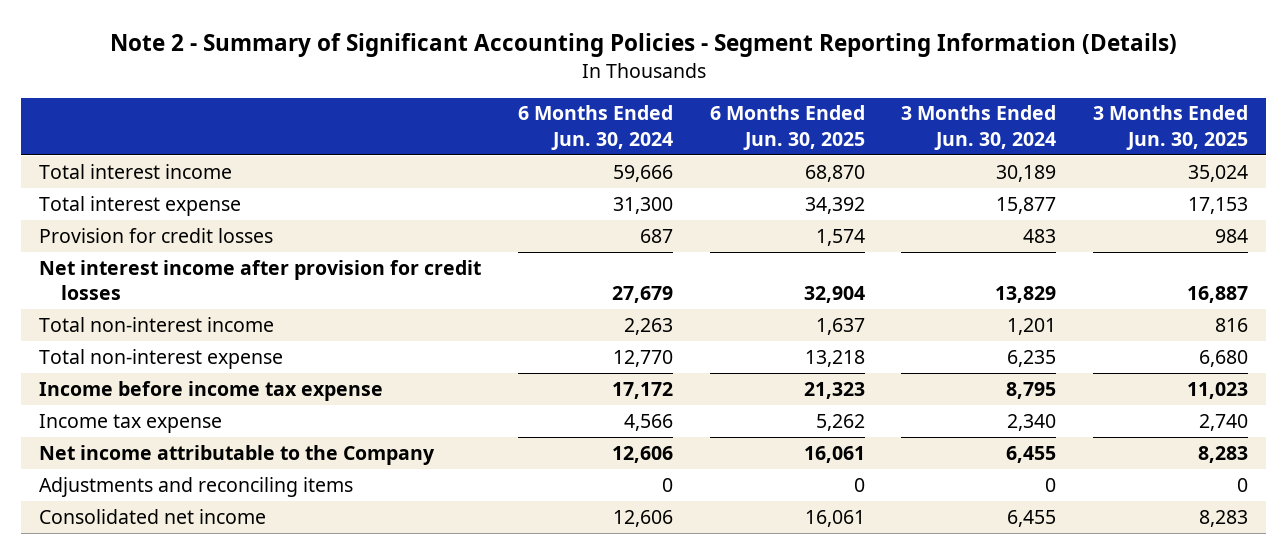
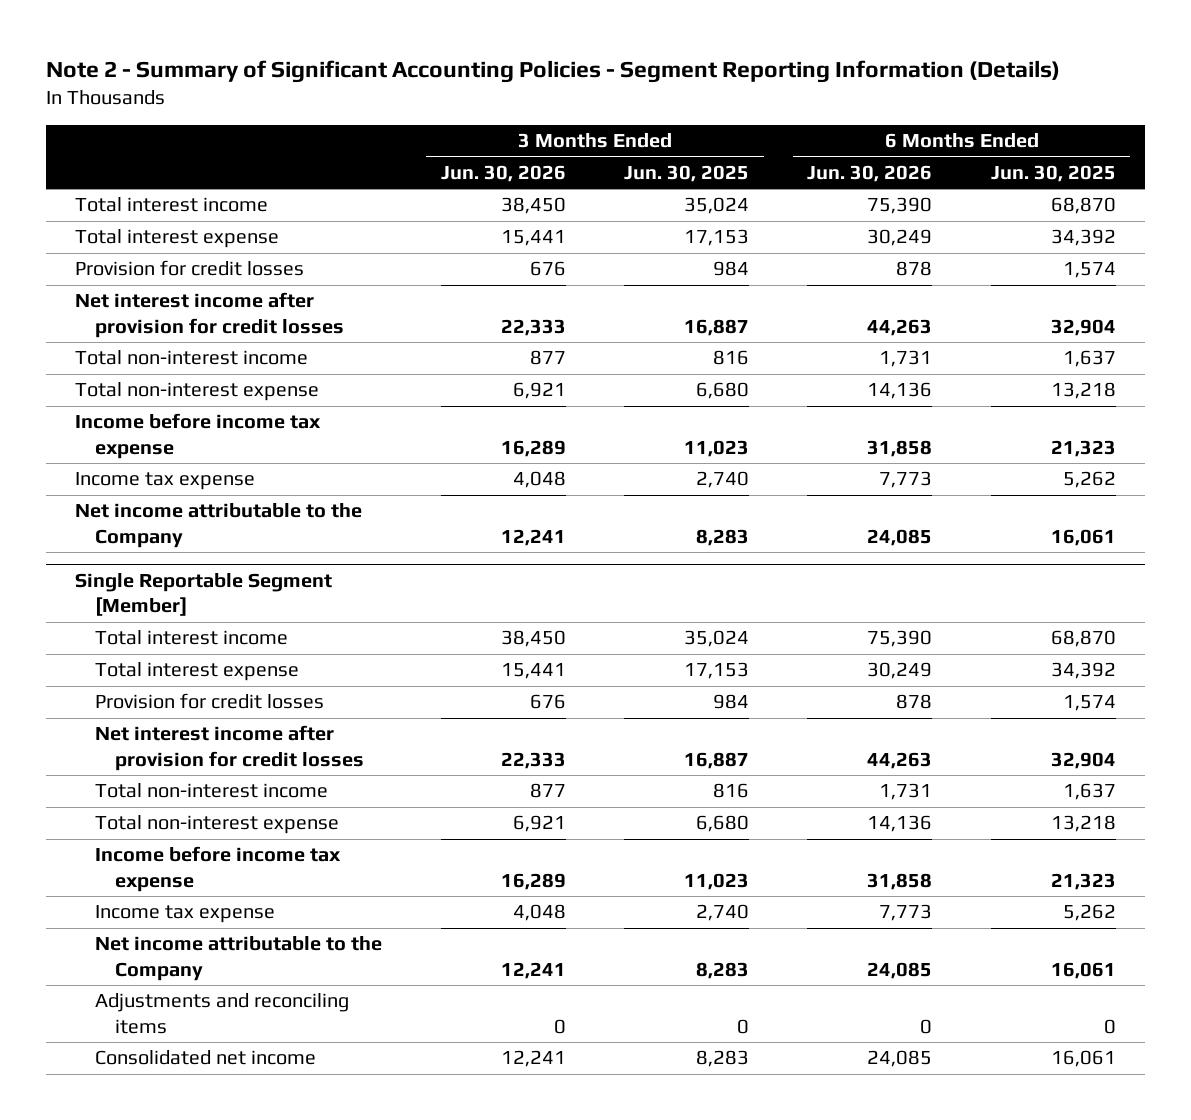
- | 6 Months Ended Jun. 30, 2024 | 6 Months Ended Jun. 30, 2025 | 3 Months Ended Jun. 30, 2024 | 3 Months Ended Jun. 30, 2025
+ | 3 Months Ended Jun. 30, 2026 | 3 Months Ended Jun. 30, 2025 | 6 Months Ended Jun. 30, 2026 | 6 Months Ended Jun. 30, 2025
+ Single Reportable Segment [Member]
+ Total interest income | 38,450 | 35,024 | 75,390 | 68,870
+ Total interest expense | 15,441 | 17,153 | 30,249 | 34,392
+ Provision for credit losses | 676 | 984 | 878 | 1,574
+ Net interest income after provision for credit losses | 22,333 | 16,887 | 44,263 | 32,904
+ Total non-interest income | 877 | 816 | 1,731 | 1,637
+ Total non-interest expense | 6,921 | 6,680 | 14,136 | 13,218
+ Income before income tax expense | 16,289 | 11,023 | 31,858 | 21,323
+ Income tax expense | 4,048 | 2,740 | 7,773 | 5,262
+ Net income attributable to the Company | 12,241 | 8,283 | 24,085 | 16,061

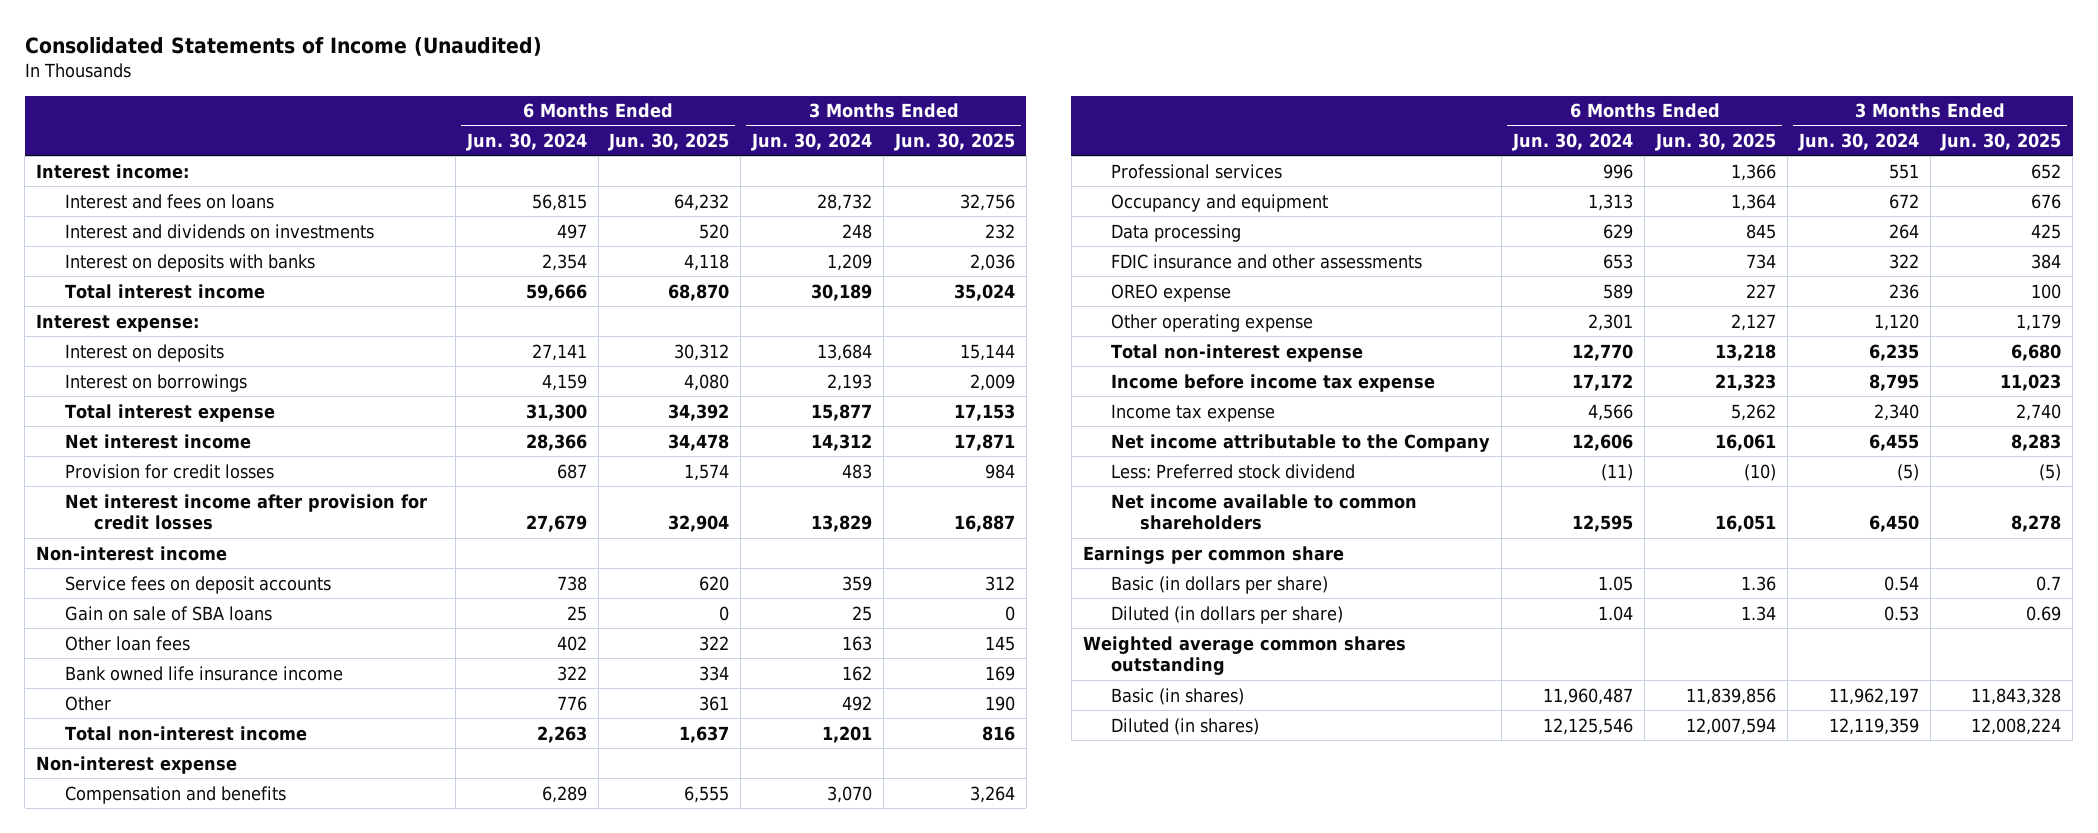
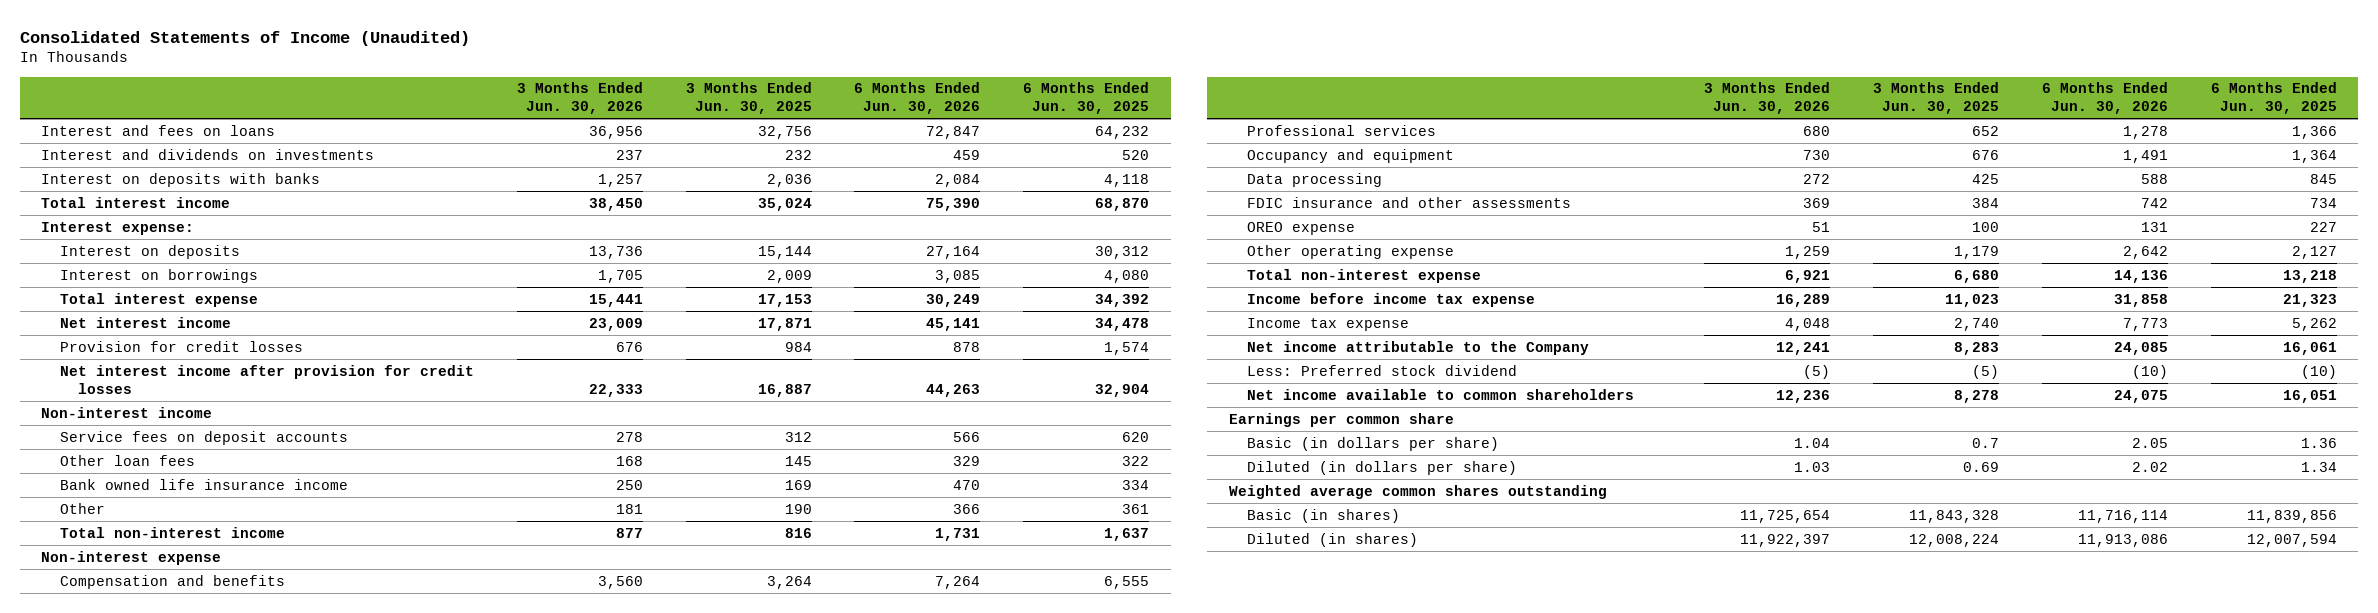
- | 6 Months Ended Jun. 30, 2024 | 6 Months Ended Jun. 30, 2025 | 3 Months Ended Jun. 30, 2024 | 3 Months Ended Jun. 30, 2025
+ | 3 Months Ended Jun. 30, 2026 | 3 Months Ended Jun. 30, 2025 | 6 Months Ended Jun. 30, 2026 | 6 Months Ended Jun. 30, 2025
- Interest income:
- Gain on sale of SBA loans | 25 | 0 | 25 | 0

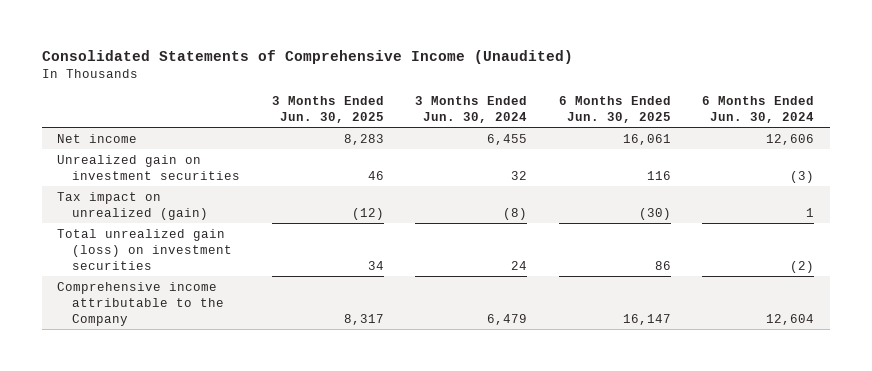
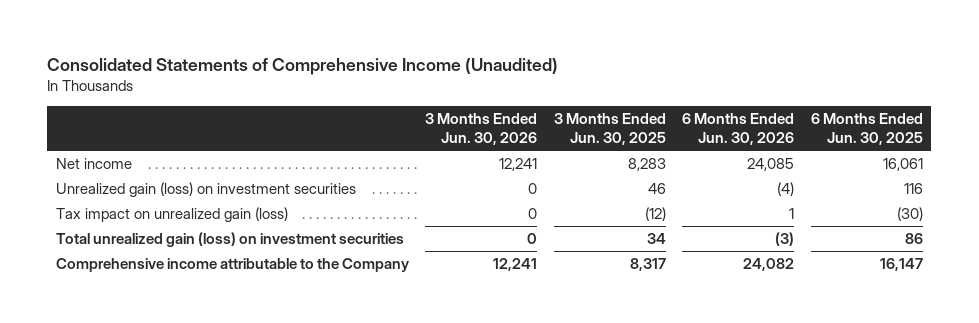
- | 3 Months Ended Jun. 30, 2025 | 3 Months Ended Jun. 30, 2024 | 6 Months Ended Jun. 30, 2025 | 6 Months Ended Jun. 30, 2024
+ | 3 Months Ended Jun. 30, 2026 | 3 Months Ended Jun. 30, 2025 | 6 Months Ended Jun. 30, 2026 | 6 Months Ended Jun. 30, 2025
- Unrealized gain on investment securities | 46 | 32 | 116 | (3)
- Tax impact on unrealized (gain) | (12) | (8) | (30) | 1
+ Unrealized gain (loss) on investment securities | 0 | 46 | (4) | 116
+ Tax impact on unrealized gain (loss) | 0 | (12) | 1 | (30)

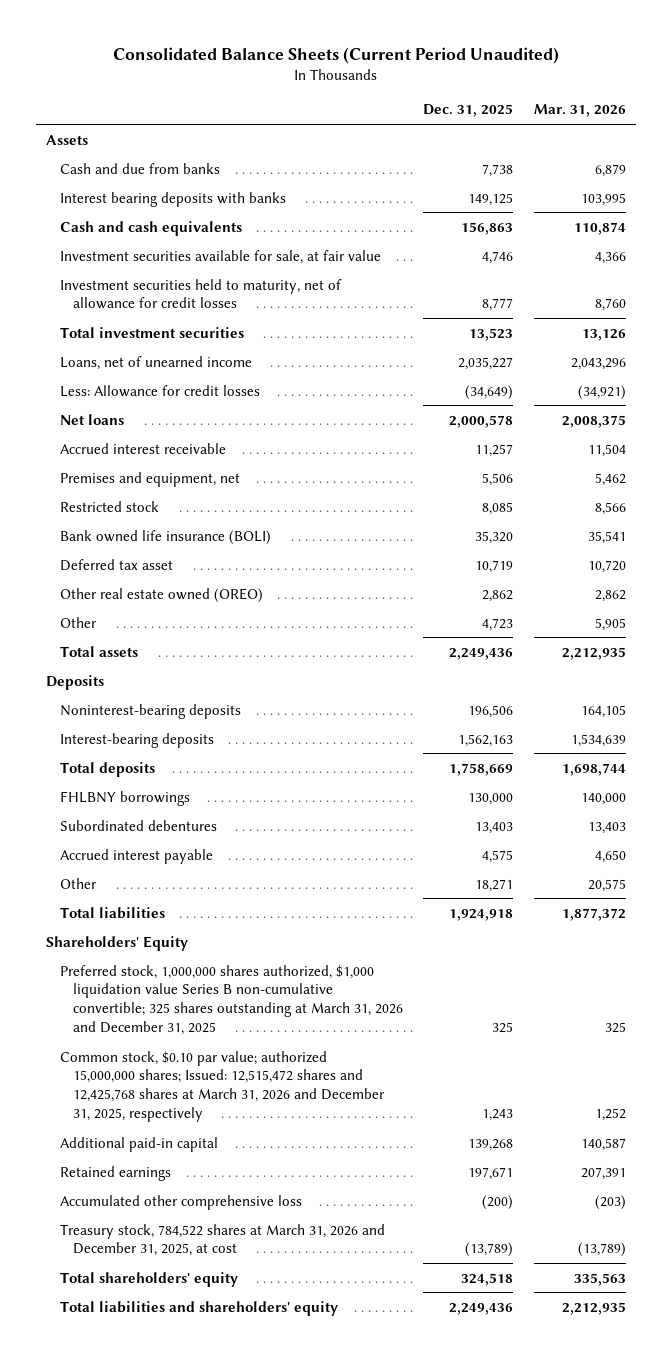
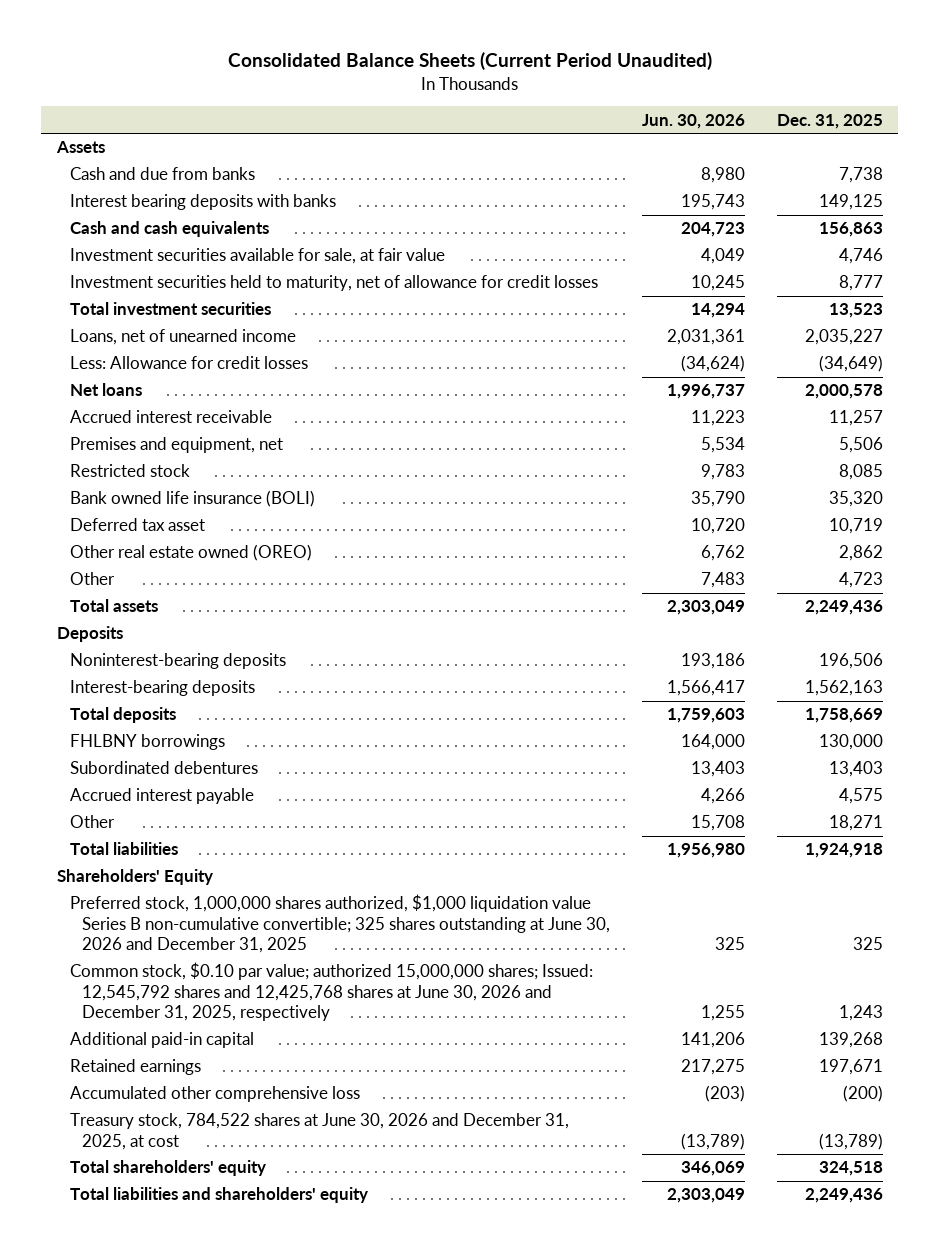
- | Dec. 31, 2025 | Mar. 31, 2026
+ | Jun. 30, 2026 | Dec. 31, 2025
- Preferred stock, 1,000,000 shares authorized, $1,000 liquidation value Series B non-cumulative convertible; 325 shares outstanding at March 31, 2026 and December 31, 2025 | 325 | 325
- Common stock, $0.10 par value; authorized 15,000,000 shares; Issued: 12,515,472 shares and 12,425,768 shares at March 31, 2026 and December 31, 2025, respectively | 1,243 | 1,252
+ Preferred stock, 1,000,000 shares authorized, $1,000 liquidation value Series B non-cumulative convertible; 325 shares outstanding at June 30, 2026 and December 31, 2025 | 325 | 325
+ Common stock, $0.10 par value; authorized 15,000,000 shares; Issued: 12,545,792 shares and 12,425,768 shares at June 30, 2026 and December 31, 2025, respectively | 1,255 | 1,243
- Treasury stock, 784,522 shares at March 31, 2026 and December 31, 2025, at cost | (13,789) | (13,789)
+ Treasury stock, 784,522 shares at June 30, 2026 and December 31, 2025, at cost | (13,789) | (13,789)

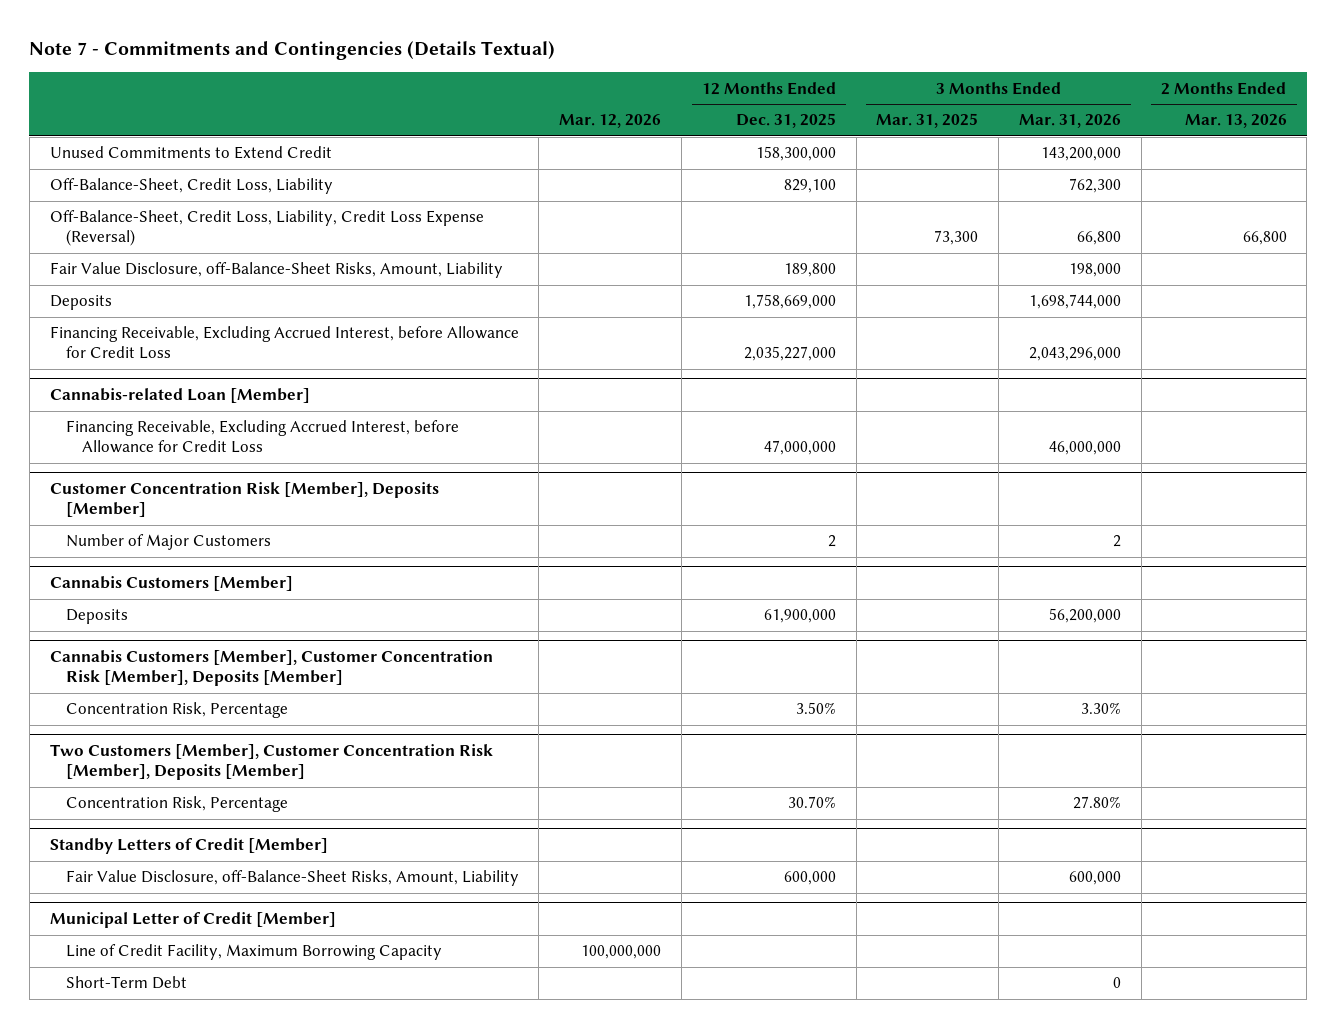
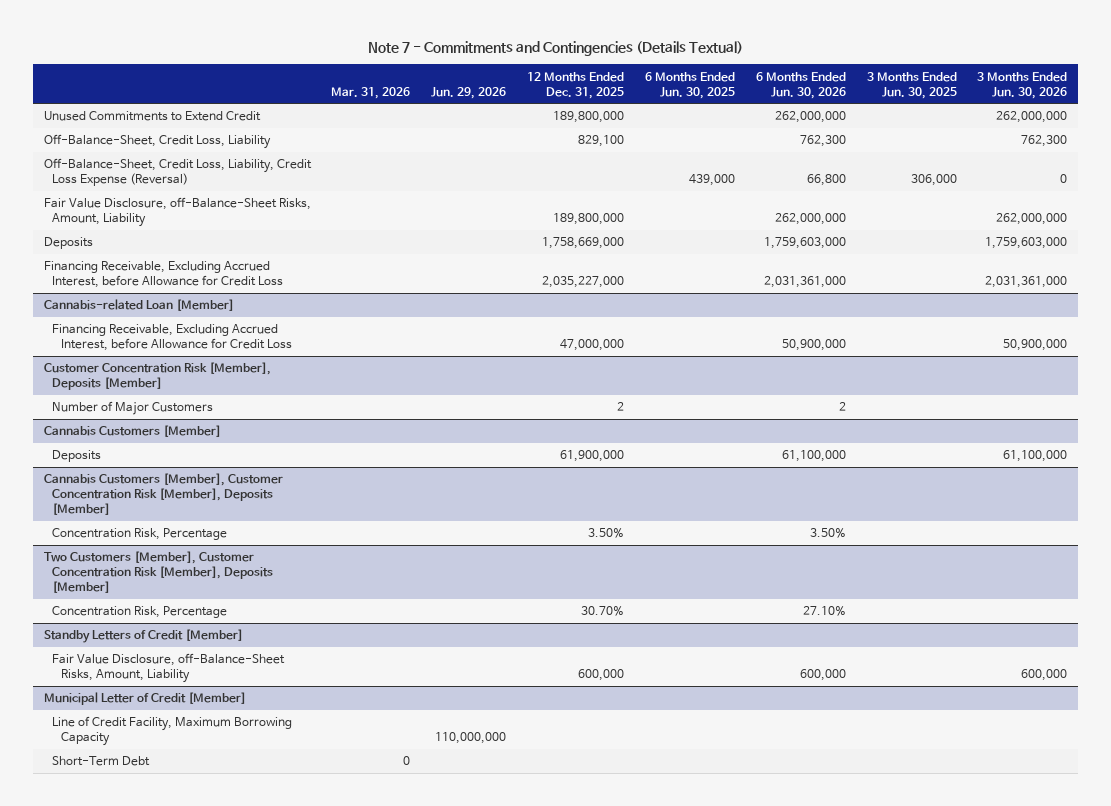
- | Mar. 12, 2026 | 12 Months Ended Dec. 31, 2025 | 3 Months Ended Mar. 31, 2025 | 3 Months Ended Mar. 31, 2026 | 2 Months Ended Mar. 13, 2026
+ | Mar. 31, 2026 | Jun. 29, 2026 | 12 Months Ended Dec. 31, 2025 | 6 Months Ended Jun. 30, 2025 | 6 Months Ended Jun. 30, 2026 | 3 Months Ended Jun. 30, 2025 | 3 Months Ended Jun. 30, 2026
- Unused Commitments to Extend Credit | | 158,300,000 | | 143,200,000 |
+ Unused Commitments to Extend Credit | | | 189,800,000 | | 262,000,000 | | 262,000,000
- Fair Value Disclosure, off-Balance-Sheet Risks, Amount, Liability | | 189,800 | | 198,000 |
+ Fair Value Disclosure, off-Balance-Sheet Risks, Amount, Liability | | | 189,800,000 | | 262,000,000 | | 262,000,000

